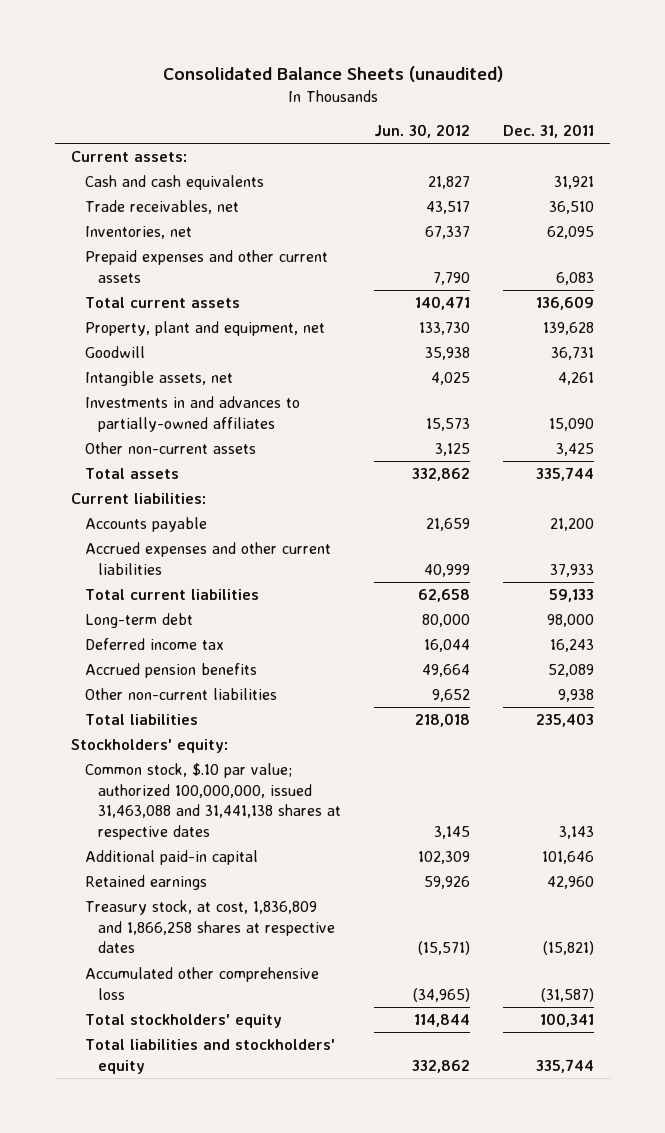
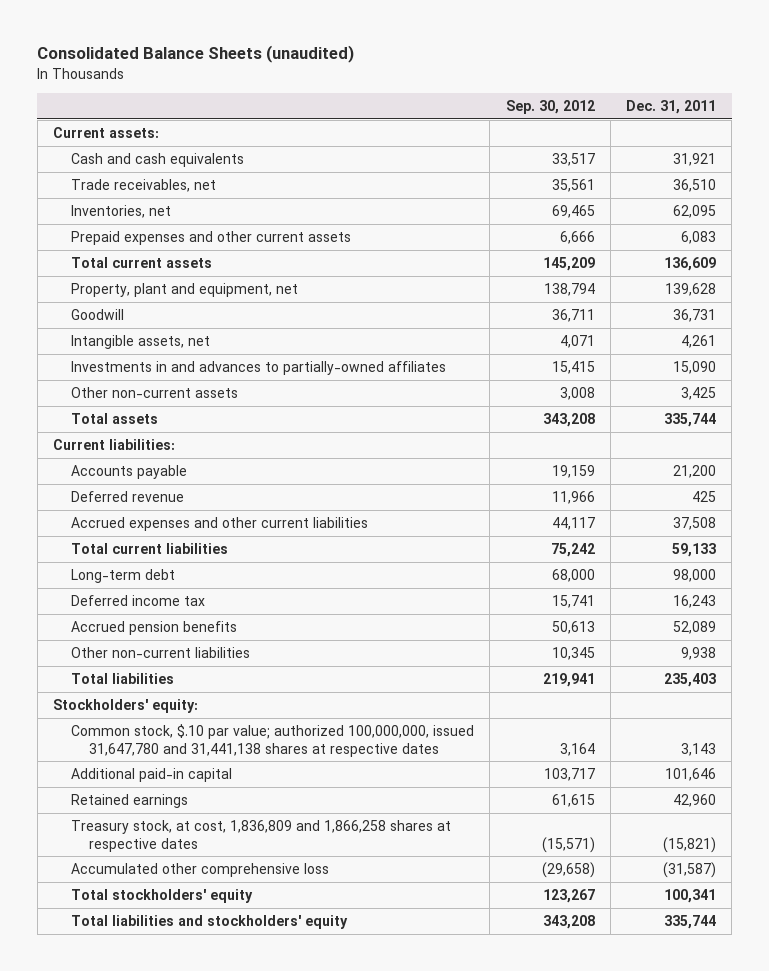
- | Jun. 30, 2012 | Dec. 31, 2011
+ | Sep. 30, 2012 | Dec. 31, 2011
- Accrued expenses and other current liabilities | 40,999 | 37,933
+ Deferred revenue | 11,966 | 425
+ Accrued expenses and other current liabilities | 44,117 | 37,508
- Common stock, $.10 par value; authorized 100,000,000, issued 31,463,088 and 31,441,138 shares at respective dates | 3,145 | 3,143
+ Common stock, $.10 par value; authorized 100,000,000, issued 31,647,780 and 31,441,138 shares at respective dates | 3,164 | 3,143

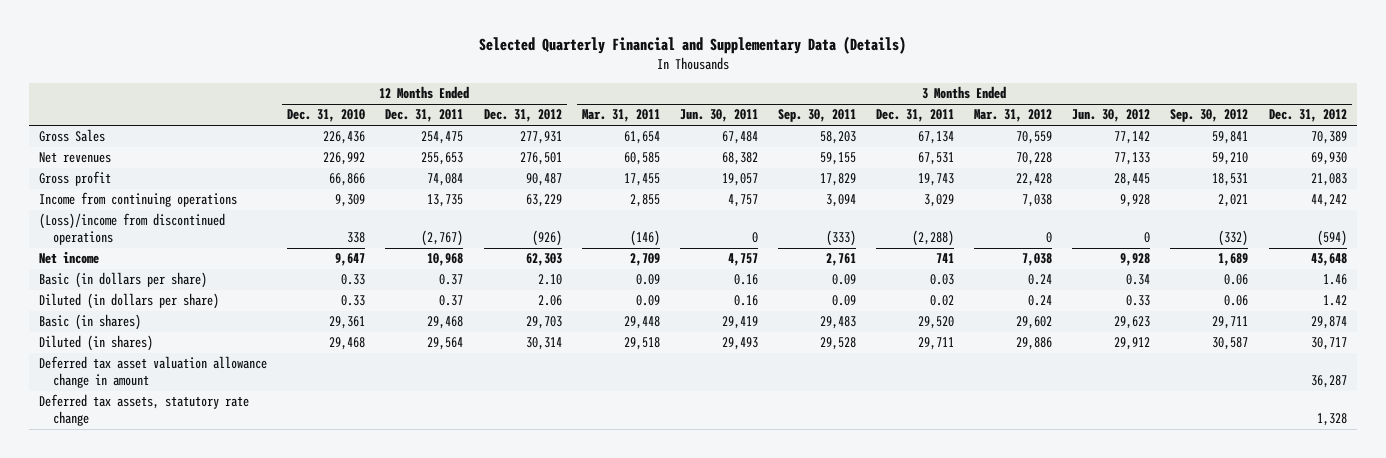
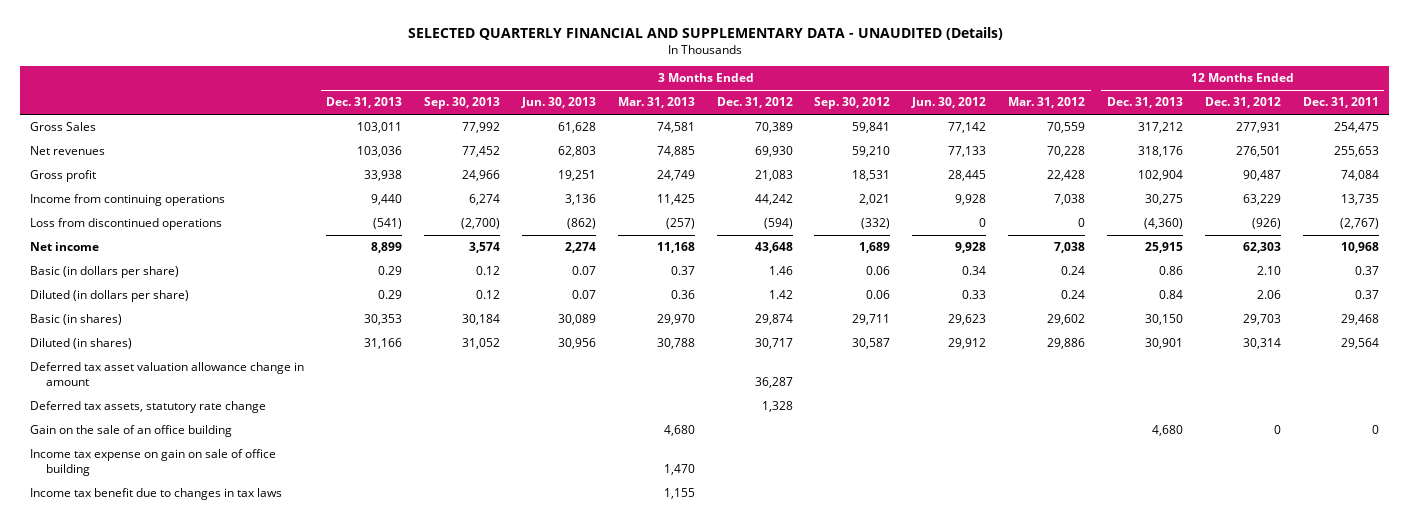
- Selected Quarterly Financial and Supplementary Data (Details)
+ SELECTED QUARTERLY FINANCIAL AND SUPPLEMENTARY DATA - UNAUDITED (Details)
- | 12 Months Ended Dec. 31, 2010 | 12 Months Ended Dec. 31, 2011 | 12 Months Ended Dec. 31, 2012 | 3 Months Ended Mar. 31, 2011 | 3 Months Ended Jun. 30, 2011 | 3 Months Ended Sep. 30, 2011 | 3 Months Ended Dec. 31, 2011 | 3 Months Ended Mar. 31, 2012 | 3 Months Ended Jun. 30, 2012 | 3 Months Ended Sep. 30, 2012 | 3 Months Ended Dec. 31, 2012
+ | 3 Months Ended Dec. 31, 2013 | 3 Months Ended Sep. 30, 2013 | 3 Months Ended Jun. 30, 2013 | 3 Months Ended Mar. 31, 2013 | 3 Months Ended Dec. 31, 2012 | 3 Months Ended Sep. 30, 2012 | 3 Months Ended Jun. 30, 2012 | 3 Months Ended Mar. 31, 2012 | 12 Months Ended Dec. 31, 2013 | 12 Months Ended Dec. 31, 2012 | 12 Months Ended Dec. 31, 2011
- (Loss)/income from discontinued operations | 338 | (2,767) | (926) | (146) | 0 | (333) | (2,288) | 0 | 0 | (332) | (594)
+ Loss from discontinued operations | (541) | (2,700) | (862) | (257) | (594) | (332) | 0 | 0 | (4,360) | (926) | (2,767)
+ Gain on the sale of an office building | | | | 4,680 | | | | | 4,680 | 0 | 0
+ Income tax expense on gain on sale of office building | | | | 1,470 | | | | | | |
+ Income tax benefit due to changes in tax laws | | | | 1,155 | | | | | | |

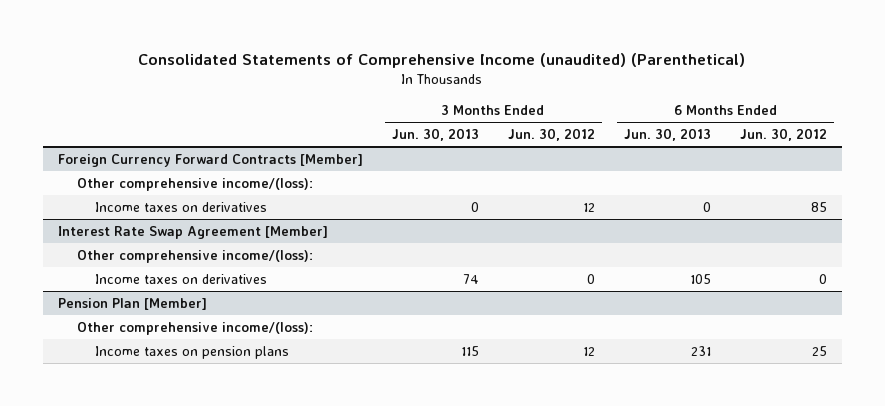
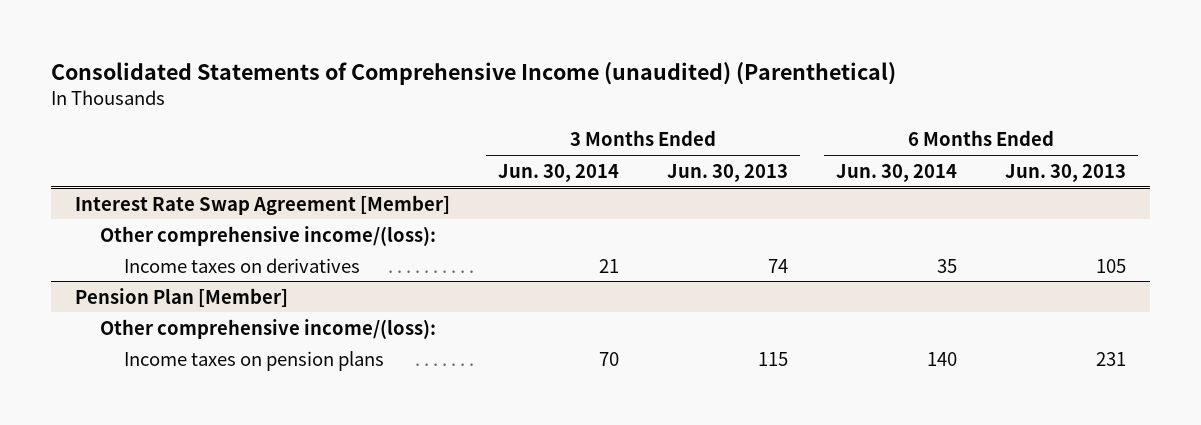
- | 3 Months Ended Jun. 30, 2013 | 3 Months Ended Jun. 30, 2012 | 6 Months Ended Jun. 30, 2013 | 6 Months Ended Jun. 30, 2012
+ | 3 Months Ended Jun. 30, 2014 | 3 Months Ended Jun. 30, 2013 | 6 Months Ended Jun. 30, 2014 | 6 Months Ended Jun. 30, 2013
- Foreign Currency Forward Contracts [Member]
- Other comprehensive income/(loss):
- Income taxes on derivatives | 0 | 12 | 0 | 85

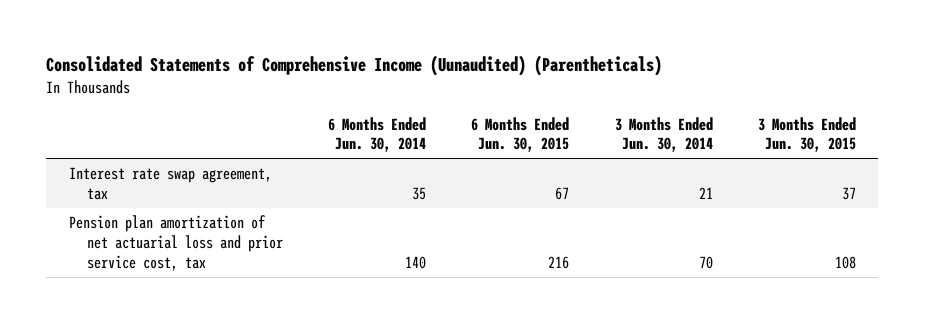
- Consolidated Statements of Comprehensive Income (unaudited) (Parenthetical)
+ Consolidated Statements of Comprehensive Income (Uunaudited) (Parentheticals)
- | 3 Months Ended Jun. 30, 2014 | 3 Months Ended Jun. 30, 2013 | 6 Months Ended Jun. 30, 2014 | 6 Months Ended Jun. 30, 2013
+ | 6 Months Ended Jun. 30, 2014 | 6 Months Ended Jun. 30, 2015 | 3 Months Ended Jun. 30, 2014 | 3 Months Ended Jun. 30, 2015
- Interest Rate Swap Agreement [Member]
- Other comprehensive income/(loss):
- Income taxes on derivatives | 21 | 74 | 35 | 105
- Pension Plan [Member]
- Other comprehensive income/(loss):
- Income taxes on pension plans | 70 | 115 | 140 | 231
+ Interest rate swap agreement, tax | 35 | 67 | 21 | 37
+ Pension plan amortization of net actuarial loss and prior service cost, tax | 140 | 216 | 70 | 108

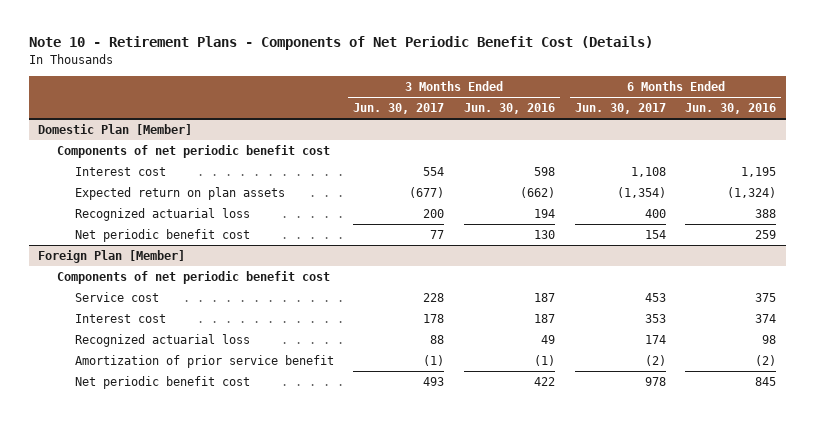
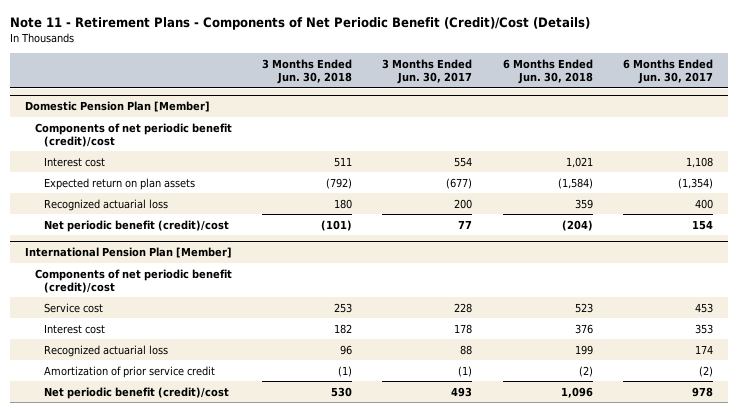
- Note 10 - Retirement Plans - Components of Net Periodic Benefit Cost (Details)
+ Note 11 - Retirement Plans - Components of Net Periodic Benefit (Credit)/Cost (Details)
- | 3 Months Ended Jun. 30, 2017 | 3 Months Ended Jun. 30, 2016 | 6 Months Ended Jun. 30, 2017 | 6 Months Ended Jun. 30, 2016
+ | 3 Months Ended Jun. 30, 2018 | 3 Months Ended Jun. 30, 2017 | 6 Months Ended Jun. 30, 2018 | 6 Months Ended Jun. 30, 2017
- Domestic Plan [Member]
- Components of net periodic benefit cost
+ Domestic Pension Plan [Member]
+ Components of net periodic benefit (credit)/cost
- Net periodic benefit cost | 77 | 130 | 154 | 259
- Foreign Plan [Member]
- Components of net periodic benefit cost
+ Net periodic benefit (credit)/cost | (101) | 77 | (204) | 154
+ International Pension Plan [Member]
+ Components of net periodic benefit (credit)/cost
- Amortization of prior service benefit | (1) | (1) | (2) | (2)
- Net periodic benefit cost | 493 | 422 | 978 | 845
+ Amortization of prior service credit | (1) | (1) | (2) | (2)
+ Net periodic benefit (credit)/cost | 530 | 493 | 1,096 | 978

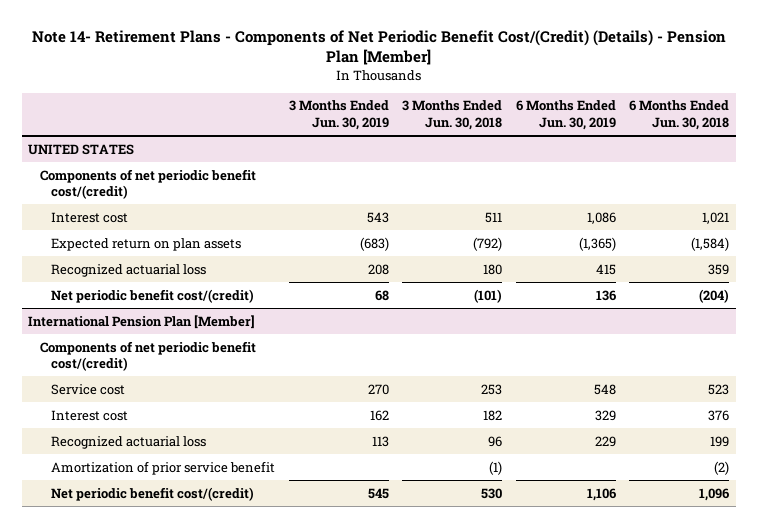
- Note 11 - Retirement Plans - Components of Net Periodic Benefit (Credit)/Cost (Details)
+ Note 14- Retirement Plans - Components of Net Periodic Benefit Cost/(Credit) (Details) - Pension Plan [Member]
- | 3 Months Ended Jun. 30, 2018 | 3 Months Ended Jun. 30, 2017 | 6 Months Ended Jun. 30, 2018 | 6 Months Ended Jun. 30, 2017
+ | 3 Months Ended Jun. 30, 2019 | 3 Months Ended Jun. 30, 2018 | 6 Months Ended Jun. 30, 2019 | 6 Months Ended Jun. 30, 2018
- Domestic Pension Plan [Member]
- Components of net periodic benefit (credit)/cost
+ UNITED STATES
+ Components of net periodic benefit cost/(credit)
- Net periodic benefit (credit)/cost | (101) | 77 | (204) | 154
+ Net periodic benefit cost/(credit) | 68 | (101) | 136 | (204)
@ International Pension Plan [Member]
- Components of net periodic benefit (credit)/cost
+ Components of net periodic benefit cost/(credit)
- Amortization of prior service credit | (1) | (1) | (2) | (2)
- Net periodic benefit (credit)/cost | 530 | 493 | 1,096 | 978
+ Amortization of prior service benefit | | (1) | | (2)
+ Net periodic benefit cost/(credit) | 545 | 530 | 1,106 | 1,096

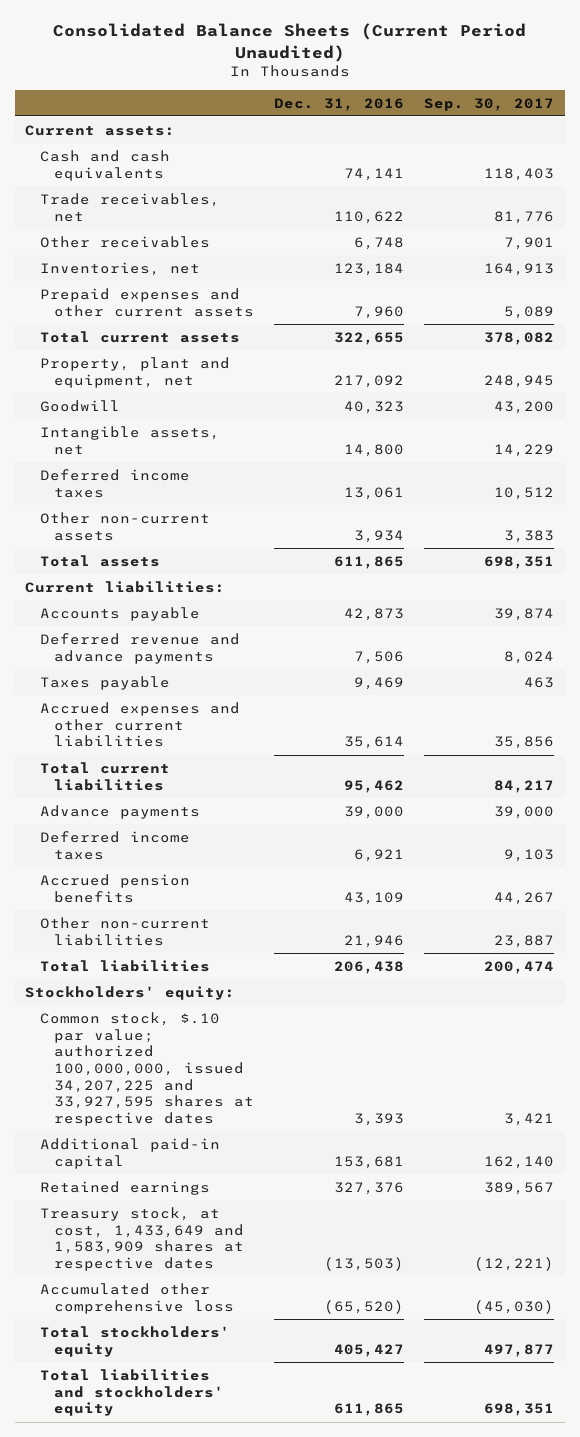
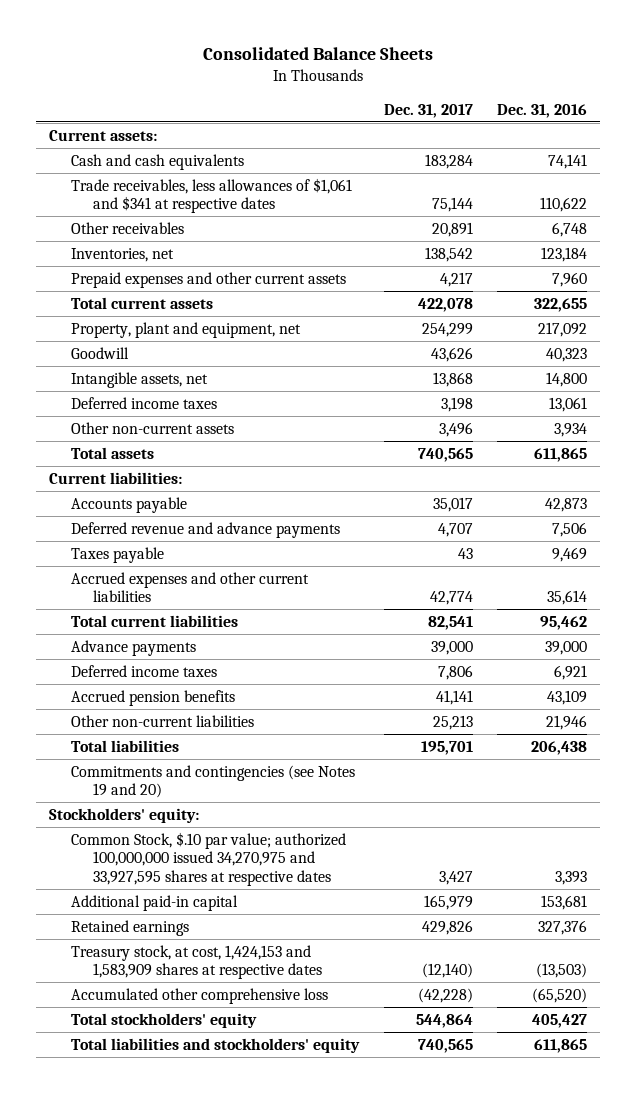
- Consolidated Balance Sheets (Current Period Unaudited)
+ Consolidated Balance Sheets
- | Dec. 31, 2016 | Sep. 30, 2017
+ | Dec. 31, 2017 | Dec. 31, 2016
- Trade receivables, net | 110,622 | 81,776
+ Trade receivables, less allowances of $1,061 and $341 at respective dates | 75,144 | 110,622
+ Commitments and contingencies (see Notes 19 and 20)
- Common stock, $.10 par value; authorized 100,000,000, issued 34,207,225 and 33,927,595 shares at respective dates | 3,393 | 3,421
+ Common Stock, $.10 par value; authorized 100,000,000 issued 34,270,975 and 33,927,595 shares at respective dates | 3,427 | 3,393
- Treasury stock, at cost, 1,433,649 and 1,583,909 shares at respective dates | (13,503) | (12,221)
+ Treasury stock, at cost, 1,424,153 and 1,583,909 shares at respective dates | (12,140) | (13,503)

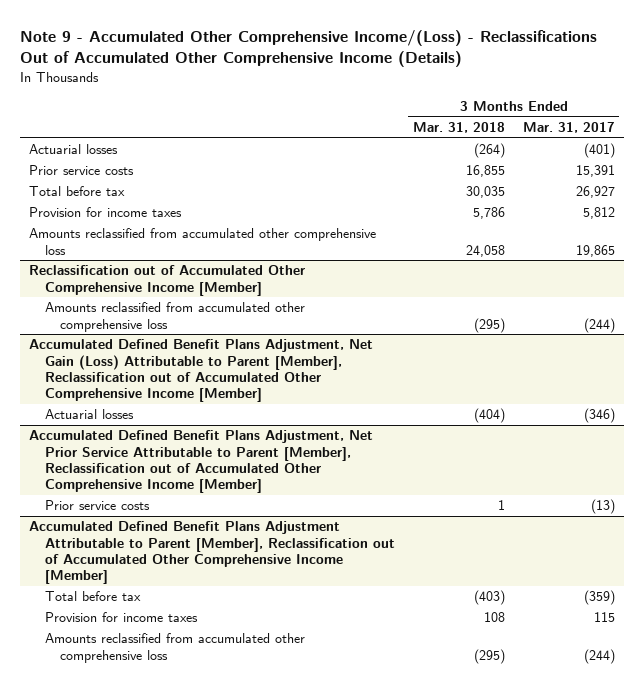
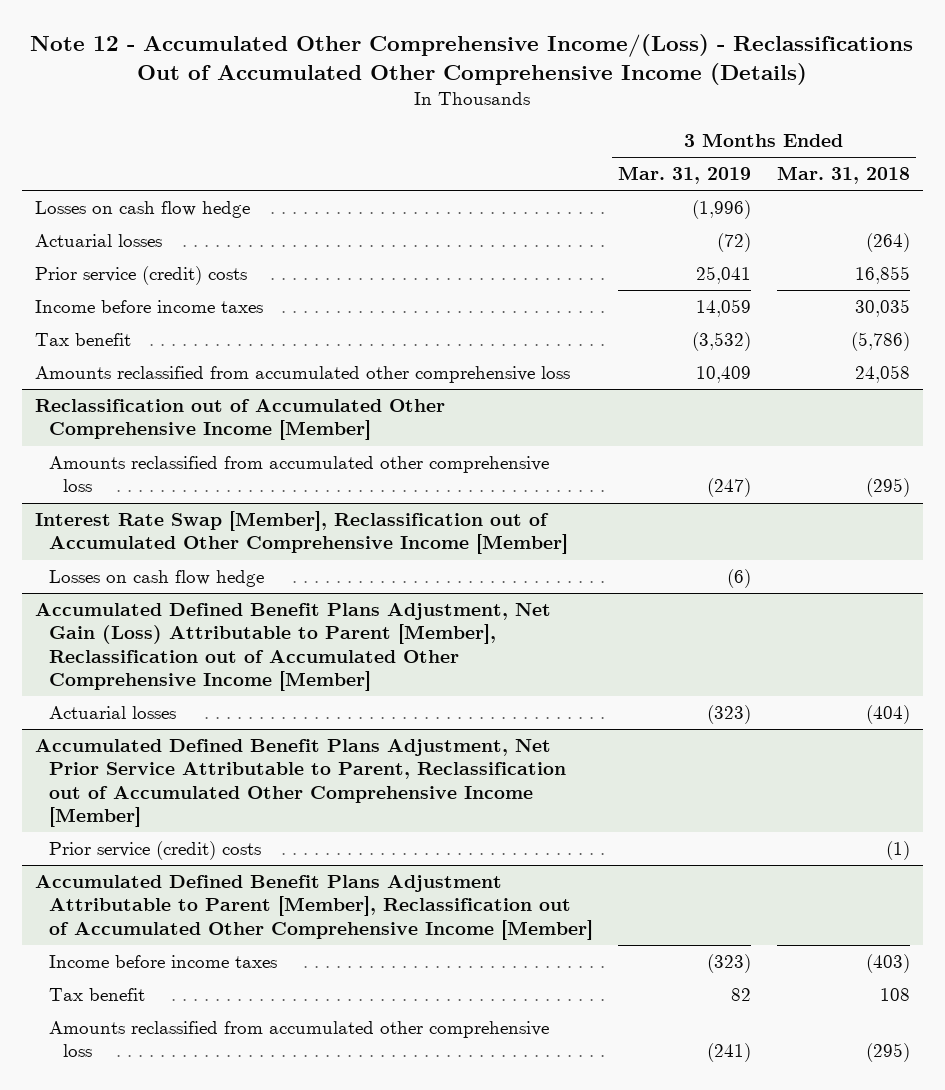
- Note 9 - Accumulated Other Comprehensive Income/(Loss) - Reclassifications Out of Accumulated Other Comprehensive Income (Details)
+ Note 12 - Accumulated Other Comprehensive Income/(Loss) - Reclassifications Out of Accumulated Other Comprehensive Income (Details)
- | 3 Months Ended Mar. 31, 2018 | 3 Months Ended Mar. 31, 2017
+ | 3 Months Ended Mar. 31, 2019 | 3 Months Ended Mar. 31, 2018
+ Losses on cash flow hedge | (1,996) |
- Prior service costs | 16,855 | 15,391
- Total before tax | 30,035 | 26,927
- Provision for income taxes | 5,786 | 5,812
+ Prior service (credit) costs | 25,041 | 16,855
+ Income before income taxes | 14,059 | 30,035
+ Tax benefit | (3,532) | (5,786)
+ Interest Rate Swap [Member], Reclassification out of Accumulated Other Comprehensive Income [Member]
+ Losses on cash flow hedge | (6) |
- Accumulated Defined Benefit Plans Adjustment, Net Prior Service Attributable to Parent [Member], Reclassification out of Accumulated Other Comprehensive Income [Member]
- Prior service costs | 1 | (13)
+ Accumulated Defined Benefit Plans Adjustment, Net Prior Service Attributable to Parent, Reclassification out of Accumulated Other Comprehensive Income [Member]
+ Prior service (credit) costs | | (1)
@ Accumulated Defined Benefit Plans Adjustment Attributable to Parent [Member], Reclassification out of Accumulated Other Comprehensive Income [Member]
- Total before tax | (403) | (359)
- Provision for income taxes | 108 | 115
+ Income before income taxes | (323) | (403)
+ Tax benefit | 82 | 108

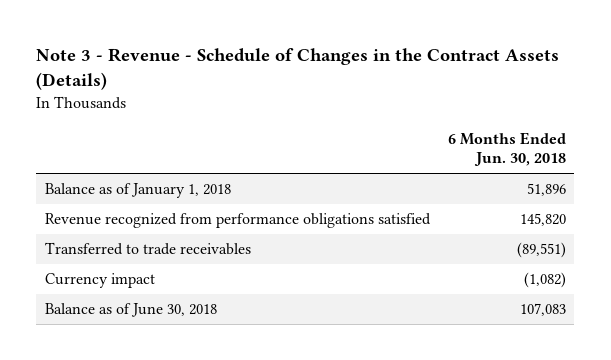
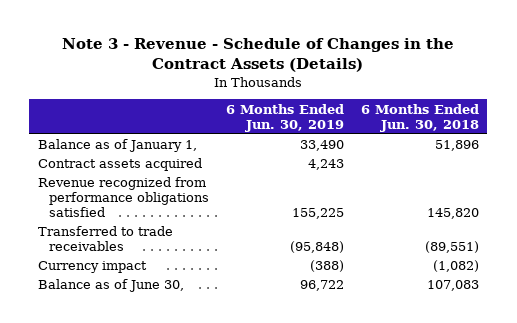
- | 6 Months Ended Jun. 30, 2018
+ | 6 Months Ended Jun. 30, 2019 | 6 Months Ended Jun. 30, 2018
- Balance as of January 1, 2018 | 51,896
+ Balance as of January 1, | 33,490 | 51,896
+ Contract assets acquired | 4,243 |
- Balance as of June 30, 2018 | 107,083
+ Balance as of June 30, | 96,722 | 107,083

